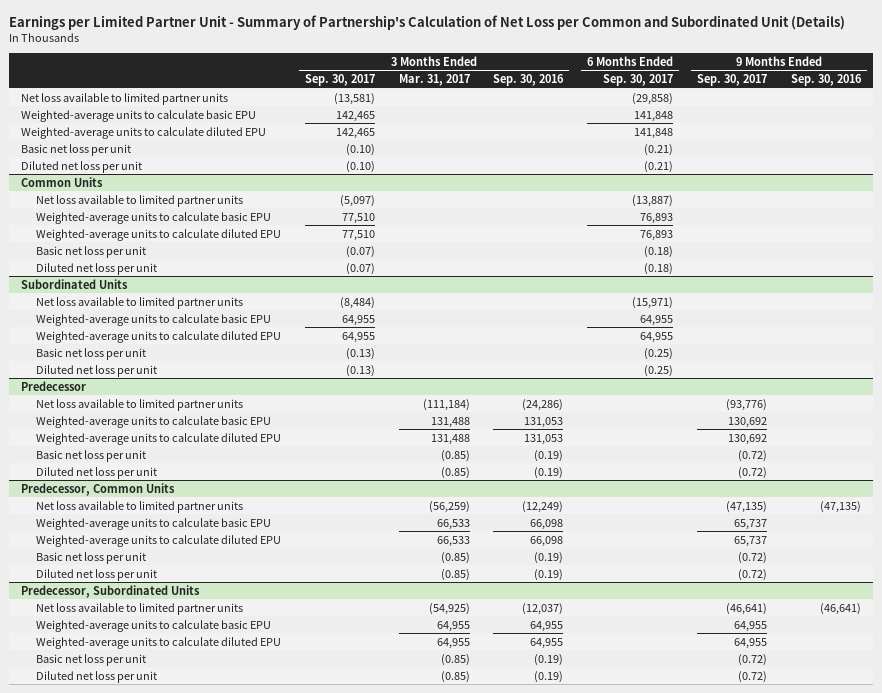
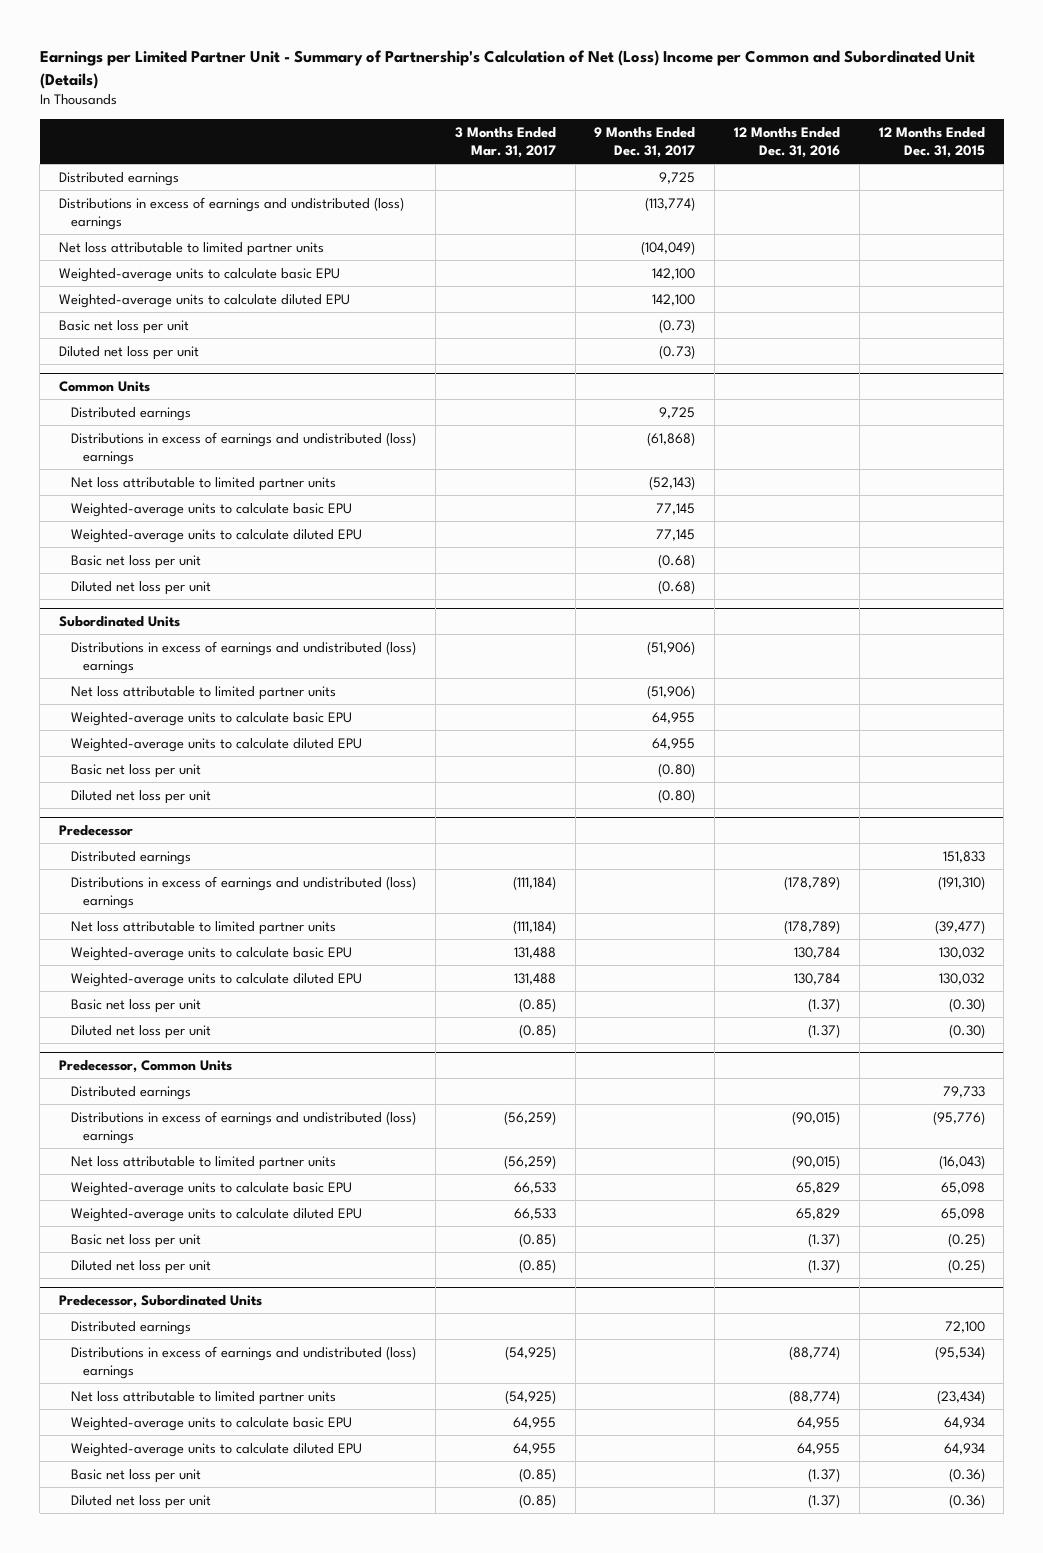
- Earnings per Limited Partner Unit - Summary of Partnership's Calculation of Net Loss per Common and Subordinated Unit (Details)
+ Earnings per Limited Partner Unit - Summary of Partnership's Calculation of Net (Loss) Income per Common and Subordinated Unit (Details)
- | 3 Months Ended Sep. 30, 2017 | 3 Months Ended Mar. 31, 2017 | 3 Months Ended Sep. 30, 2016 | 6 Months Ended Sep. 30, 2017 | 9 Months Ended Sep. 30, 2017 | 9 Months Ended Sep. 30, 2016
+ | 3 Months Ended Mar. 31, 2017 | 9 Months Ended Dec. 31, 2017 | 12 Months Ended Dec. 31, 2016 | 12 Months Ended Dec. 31, 2015
- Net loss available to limited partner units | (13,581) | | | (29,858) | |
+ Distributed earnings | | 9,725 | |
+ Distributions in excess of earnings and undistributed (loss) earnings | | (113,774) | |
+ Net loss attributable to limited partner units | | (104,049) | |
@ Common Units
- Net loss available to limited partner units | (5,097) | | | (13,887) | |
+ Distributed earnings | | 9,725 | |
+ Distributions in excess of earnings and undistributed (loss) earnings | | (61,868) | |
+ Net loss attributable to limited partner units | | (52,143) | |
@ Subordinated Units
- Net loss available to limited partner units | (8,484) | | | (15,971) | |
+ Distributions in excess of earnings and undistributed (loss) earnings | | (51,906) | |
+ Net loss attributable to limited partner units | | (51,906) | |
@ Predecessor
- Net loss available to limited partner units | | (111,184) | (24,286) | | (93,776) |
+ Distributed earnings | | | | 151,833
+ Distributions in excess of earnings and undistributed (loss) earnings | (111,184) | | (178,789) | (191,310)
+ Net loss attributable to limited partner units | (111,184) | | (178,789) | (39,477)
@ Predecessor, Common Units
- Net loss available to limited partner units | | (56,259) | (12,249) | | (47,135) | (47,135)
+ Distributed earnings | | | | 79,733
+ Distributions in excess of earnings and undistributed (loss) earnings | (56,259) | | (90,015) | (95,776)
+ Net loss attributable to limited partner units | (56,259) | | (90,015) | (16,043)
@ Predecessor, Subordinated Units
- Net loss available to limited partner units | | (54,925) | (12,037) | | (46,641) | (46,641)
+ Distributed earnings | | | | 72,100
+ Distributions in excess of earnings and undistributed (loss) earnings | (54,925) | | (88,774) | (95,534)
+ Net loss attributable to limited partner units | (54,925) | | (88,774) | (23,434)

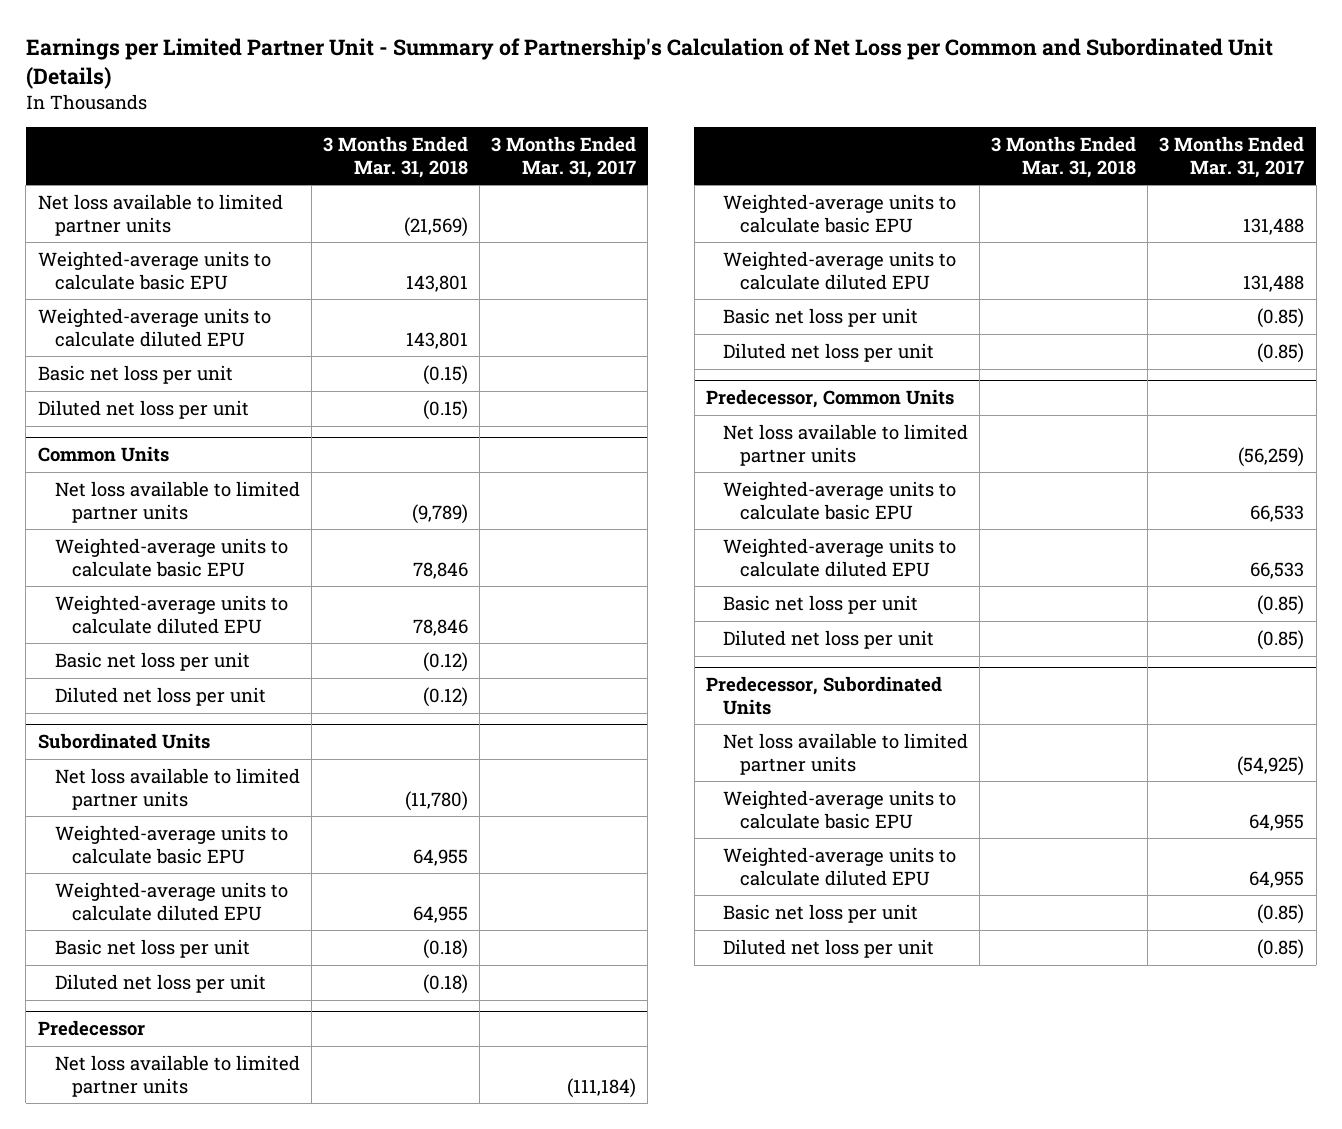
- Earnings per Limited Partner Unit - Summary of Partnership's Calculation of Net (Loss) Income per Common and Subordinated Unit (Details)
+ Earnings per Limited Partner Unit - Summary of Partnership's Calculation of Net Loss per Common and Subordinated Unit (Details)
- | 3 Months Ended Mar. 31, 2017 | 9 Months Ended Dec. 31, 2017 | 12 Months Ended Dec. 31, 2016 | 12 Months Ended Dec. 31, 2015
+ | 3 Months Ended Mar. 31, 2018 | 3 Months Ended Mar. 31, 2017
- Distributed earnings | | 9,725 | |
- Distributions in excess of earnings and undistributed (loss) earnings | | (113,774) | |
- Net loss attributable to limited partner units | | (104,049) | |
+ Net loss available to limited partner units | (21,569) |
@ Common Units
- Distributed earnings | | 9,725 | |
- Distributions in excess of earnings and undistributed (loss) earnings | | (61,868) | |
- Net loss attributable to limited partner units | | (52,143) | |
+ Net loss available to limited partner units | (9,789) |
@ Subordinated Units
- Distributions in excess of earnings and undistributed (loss) earnings | | (51,906) | |
- Net loss attributable to limited partner units | | (51,906) | |
+ Net loss available to limited partner units | (11,780) |
@ Predecessor
- Distributed earnings | | | | 151,833
- Distributions in excess of earnings and undistributed (loss) earnings | (111,184) | | (178,789) | (191,310)
- Net loss attributable to limited partner units | (111,184) | | (178,789) | (39,477)
+ Net loss available to limited partner units | | (111,184)
@ Predecessor, Common Units
- Distributed earnings | | | | 79,733
- Distributions in excess of earnings and undistributed (loss) earnings | (56,259) | | (90,015) | (95,776)
- Net loss attributable to limited partner units | (56,259) | | (90,015) | (16,043)
+ Net loss available to limited partner units | | (56,259)
@ Predecessor, Subordinated Units
- Distributed earnings | | | | 72,100
- Distributions in excess of earnings and undistributed (loss) earnings | (54,925) | | (88,774) | (95,534)
- Net loss attributable to limited partner units | (54,925) | | (88,774) | (23,434)
+ Net loss available to limited partner units | | (54,925)

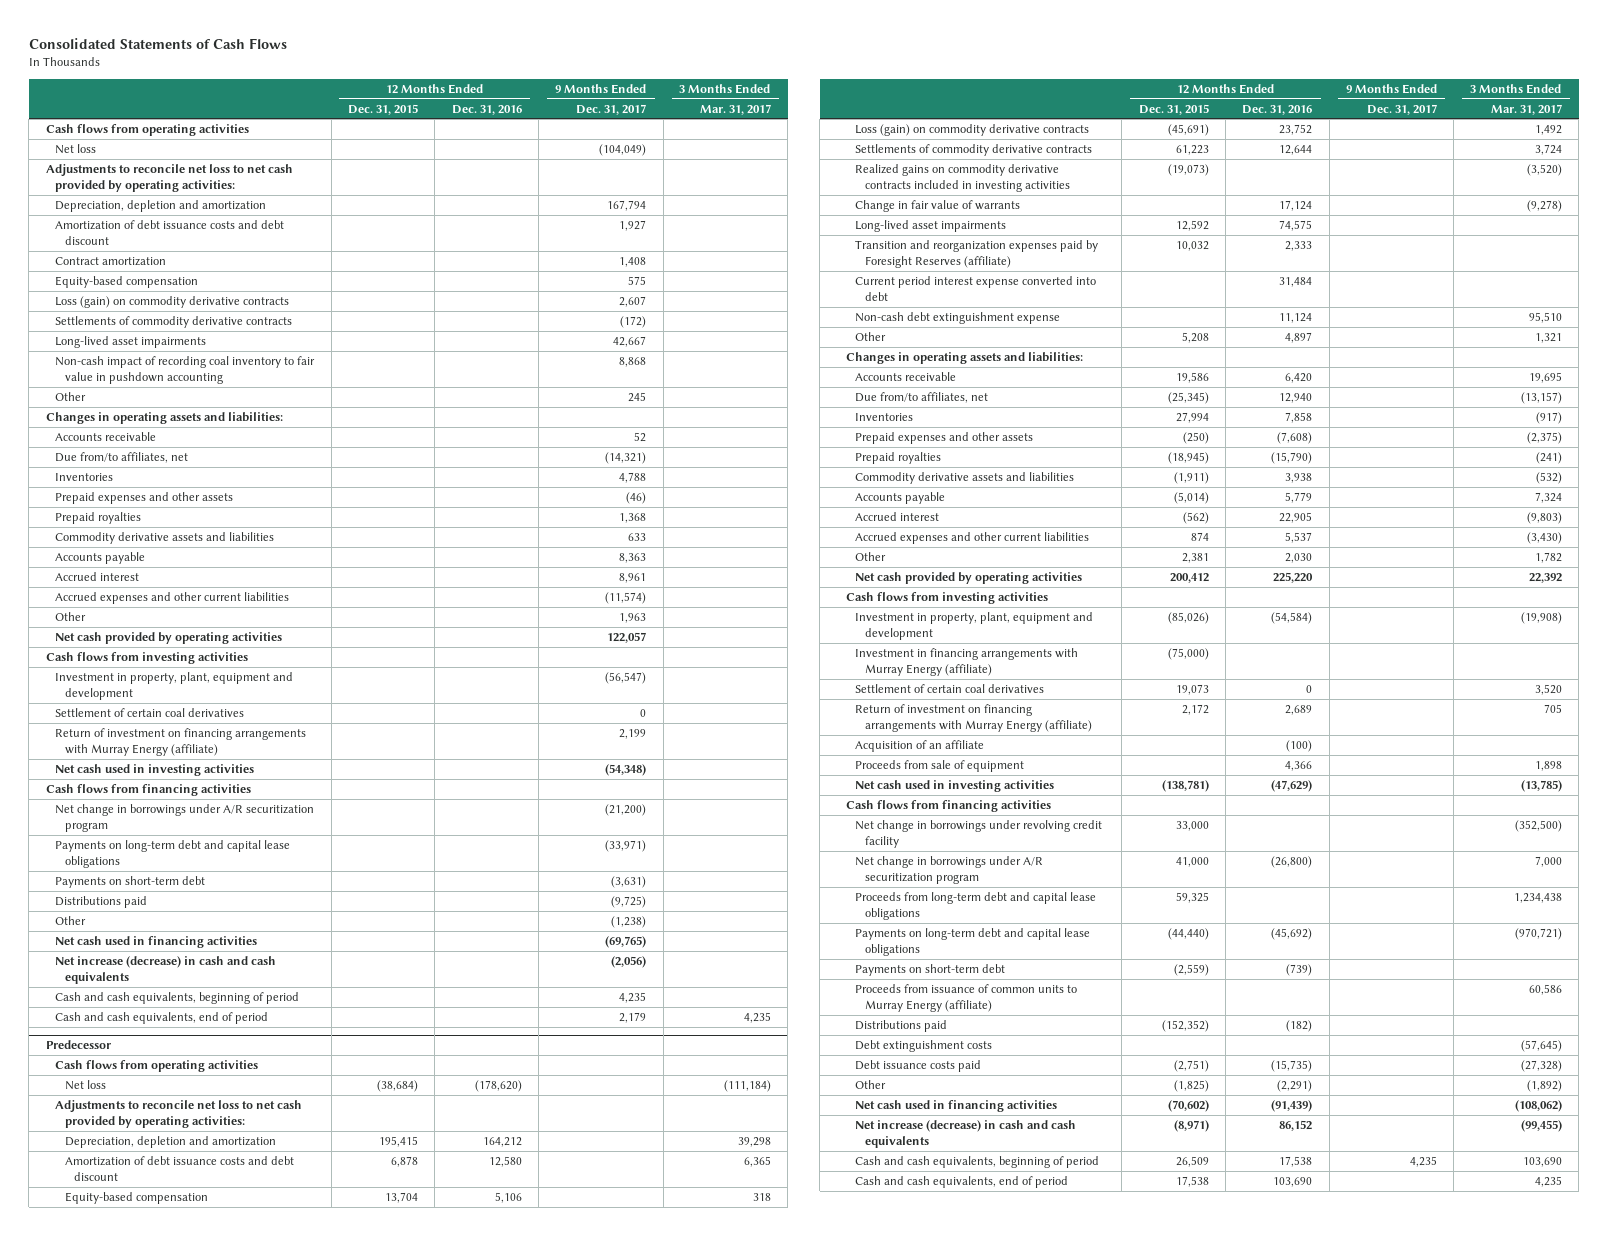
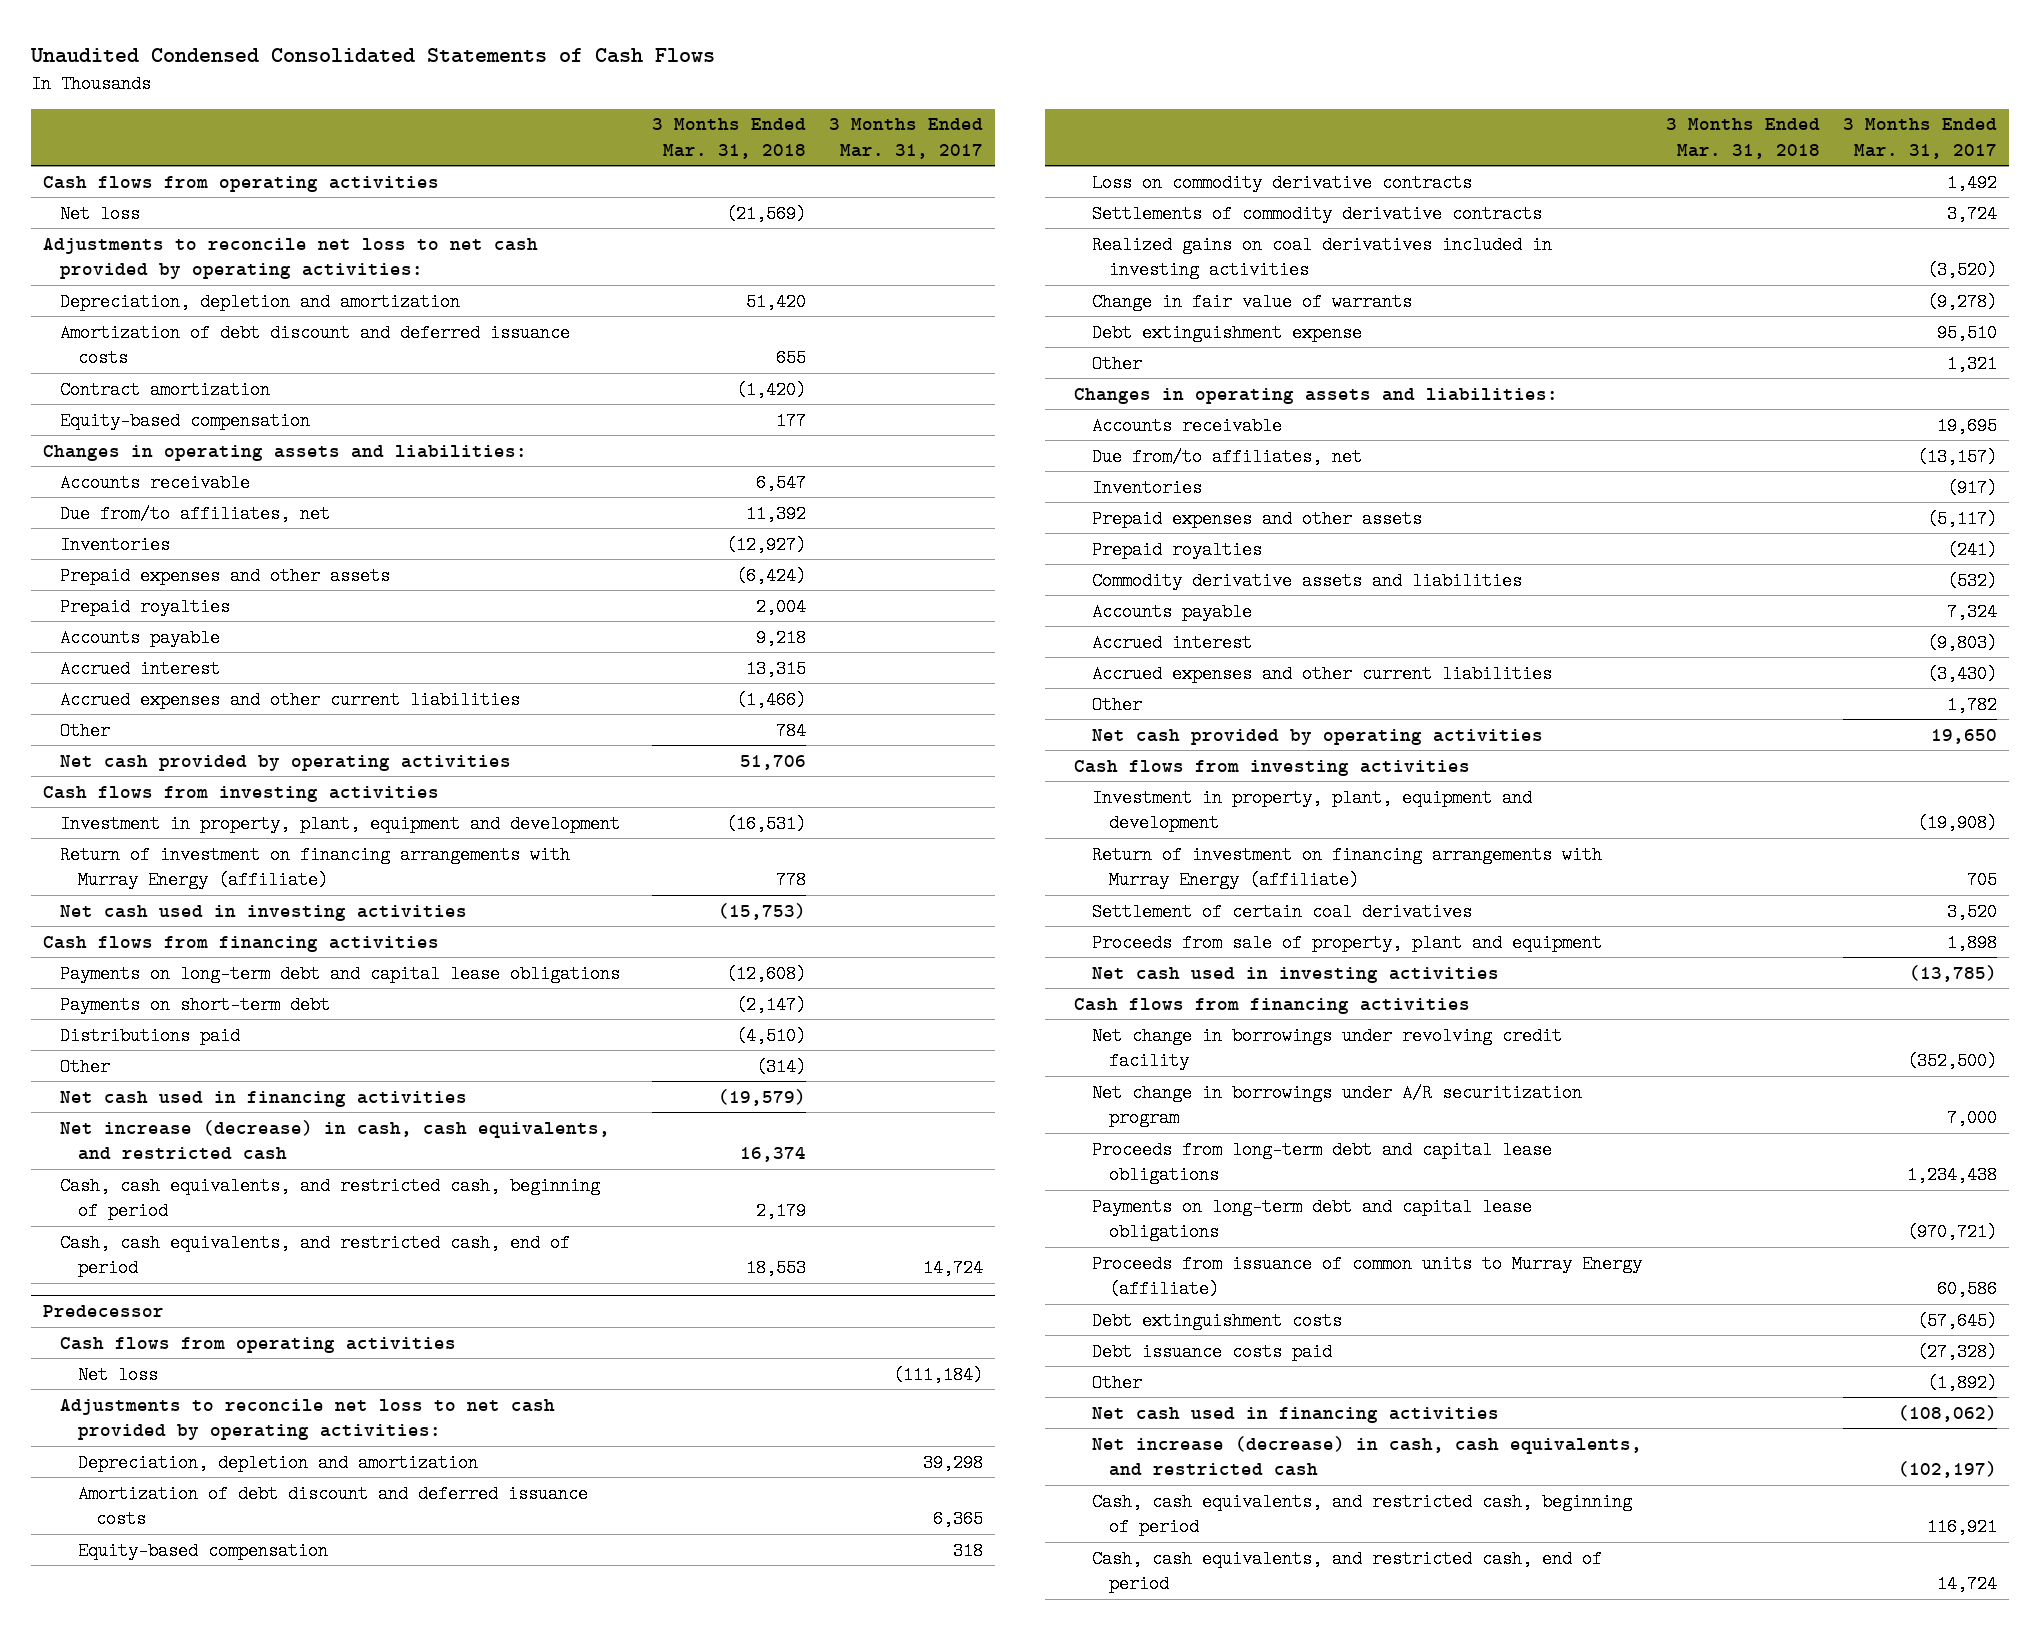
- Consolidated Statements of Cash Flows
+ Unaudited Condensed Consolidated Statements of Cash Flows
- | 12 Months Ended Dec. 31, 2015 | 12 Months Ended Dec. 31, 2016 | 9 Months Ended Dec. 31, 2017 | 3 Months Ended Mar. 31, 2017
+ | 3 Months Ended Mar. 31, 2018 | 3 Months Ended Mar. 31, 2017
- Amortization of debt issuance costs and debt discount | | | 1,927 |
+ Amortization of debt discount and deferred issuance costs | 655 |
- Loss (gain) on commodity derivative contracts | | | 2,607 |
- Settlements of commodity derivative contracts | | | (172) |
- Long-lived asset impairments | | | 42,667 |
- Non-cash impact of recording coal inventory to fair value in pushdown accounting | | | 8,868 |
- Other | | | 245 |
- Commodity derivative assets and liabilities | | | 633 |
- Settlement of certain coal derivatives | | | 0 |
- Net change in borrowings under A/R securitization program | | | (21,200) |
- Net increase (decrease) in cash and cash equivalents | | | (2,056) |
- Cash and cash equivalents, beginning of period | | | 4,235 |
- Cash and cash equivalents, end of period | | | 2,179 | 4,235
+ Net increase (decrease) in cash, cash equivalents, and restricted cash | 16,374 |
+ Cash, cash equivalents, and restricted cash, beginning of period | 2,179 |
+ Cash, cash equivalents, and restricted cash, end of period | 18,553 | 14,724
@ Predecessor
- Amortization of debt issuance costs and debt discount | 6,878 | 12,580 | | 6,365
+ Amortization of debt discount and deferred issuance costs | | 6,365
- Loss (gain) on commodity derivative contracts | (45,691) | 23,752 | | 1,492
+ Loss on commodity derivative contracts | | 1,492
- Realized gains on commodity derivative contracts included in investing activities | (19,073) | | | (3,520)
+ Realized gains on coal derivatives included in investing activities | | (3,520)
- Long-lived asset impairments | 12,592 | 74,575 | |
- Transition and reorganization expenses paid by Foresight Reserves (affiliate) | 10,032 | 2,333 | |
- Current period interest expense converted into debt | | 31,484 | |
- Non-cash debt extinguishment expense | | 11,124 | | 95,510
+ Debt extinguishment expense | | 95,510
- Prepaid expenses and other assets | (250) | (7,608) | | (2,375)
+ Prepaid expenses and other assets | | (5,117)
- Net cash provided by operating activities | 200,412 | 225,220 | | 22,392
+ Net cash provided by operating activities | | 19,650
- Investment in financing arrangements with Murray Energy (affiliate) | (75,000) | | |
- Acquisition of an affiliate | | (100) | |
- Proceeds from sale of equipment | | 4,366 | | 1,898
moved down: Settlement of certain coal derivatives | | 3,520
+ Proceeds from sale of property, plant and equipment | | 1,898
- Payments on short-term debt | (2,559) | (739) | |
- Distributions paid | (152,352) | (182) | |
- Net increase (decrease) in cash and cash equivalents | (8,971) | 86,152 | | (99,455)
- Cash and cash equivalents, beginning of period | 26,509 | 17,538 | 4,235 | 103,690
- Cash and cash equivalents, end of period | 17,538 | 103,690 | | 4,235
+ Net increase (decrease) in cash, cash equivalents, and restricted cash | | (102,197)
+ Cash, cash equivalents, and restricted cash, beginning of period | | 116,921
+ Cash, cash equivalents, and restricted cash, end of period | | 14,724

